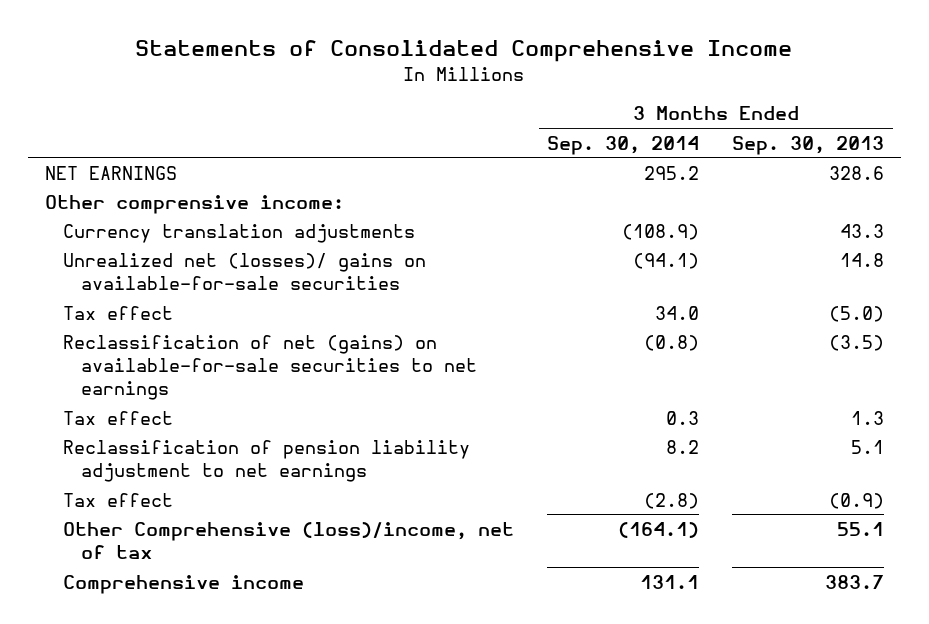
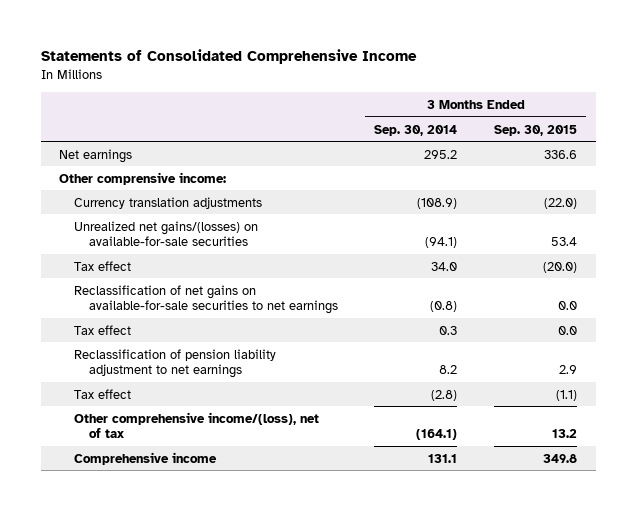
- | 3 Months Ended Sep. 30, 2014 | 3 Months Ended Sep. 30, 2013
+ | 3 Months Ended Sep. 30, 2014 | 3 Months Ended Sep. 30, 2015
- NET EARNINGS | 295.2 | 328.6
+ Net earnings | 295.2 | 336.6
- Unrealized net (losses)/ gains on available-for-sale securities | (94.1) | 14.8
+ Unrealized net gains/(losses) on available-for-sale securities | (94.1) | 53.4
- Reclassification of net (gains) on available-for-sale securities to net earnings | (0.8) | (3.5)
+ Reclassification of net gains on available-for-sale securities to net earnings | (0.8) | 0.0
- Other Comprehensive (loss)/income, net of tax | (164.1) | 55.1
+ Other comprehensive income/(loss), net of tax | (164.1) | 13.2

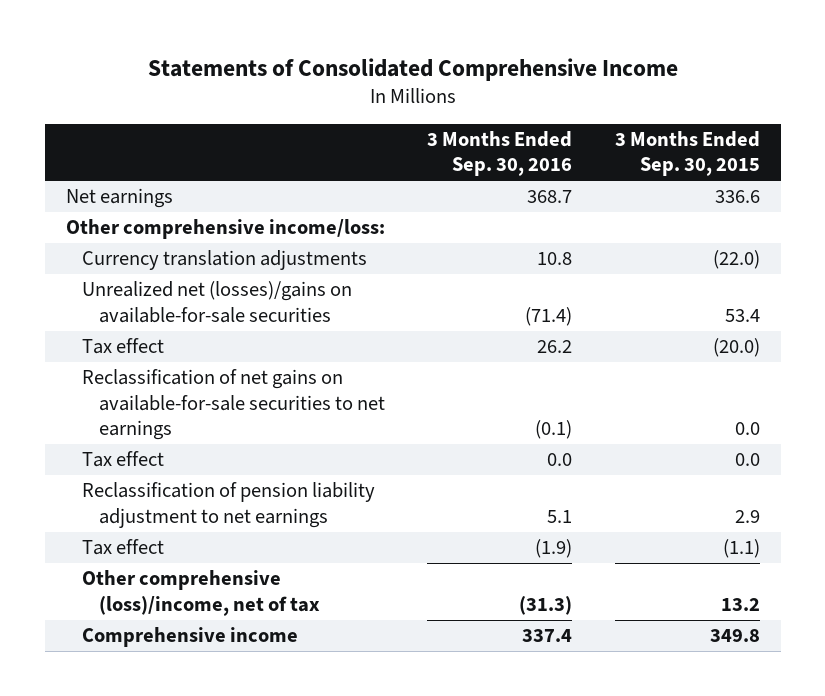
- | 3 Months Ended Sep. 30, 2014 | 3 Months Ended Sep. 30, 2015
+ | 3 Months Ended Sep. 30, 2016 | 3 Months Ended Sep. 30, 2015
- Other comprensive income:
+ Other comprehensive income/loss:
- Unrealized net gains/(losses) on available-for-sale securities | (94.1) | 53.4
+ Unrealized net (losses)/gains on available-for-sale securities | (71.4) | 53.4
- Other comprehensive income/(loss), net of tax | (164.1) | 13.2
+ Other comprehensive (loss)/income, net of tax | (31.3) | 13.2

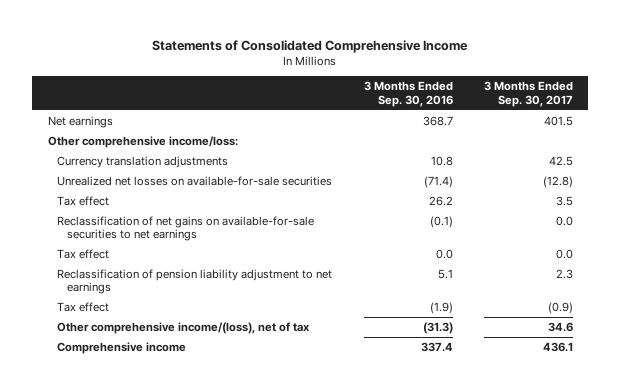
- | 3 Months Ended Sep. 30, 2016 | 3 Months Ended Sep. 30, 2015
+ | 3 Months Ended Sep. 30, 2016 | 3 Months Ended Sep. 30, 2017
- Unrealized net (losses)/gains on available-for-sale securities | (71.4) | 53.4
+ Unrealized net losses on available-for-sale securities | (71.4) | (12.8)
- Other comprehensive (loss)/income, net of tax | (31.3) | 13.2
+ Other comprehensive income/(loss), net of tax | (31.3) | 34.6

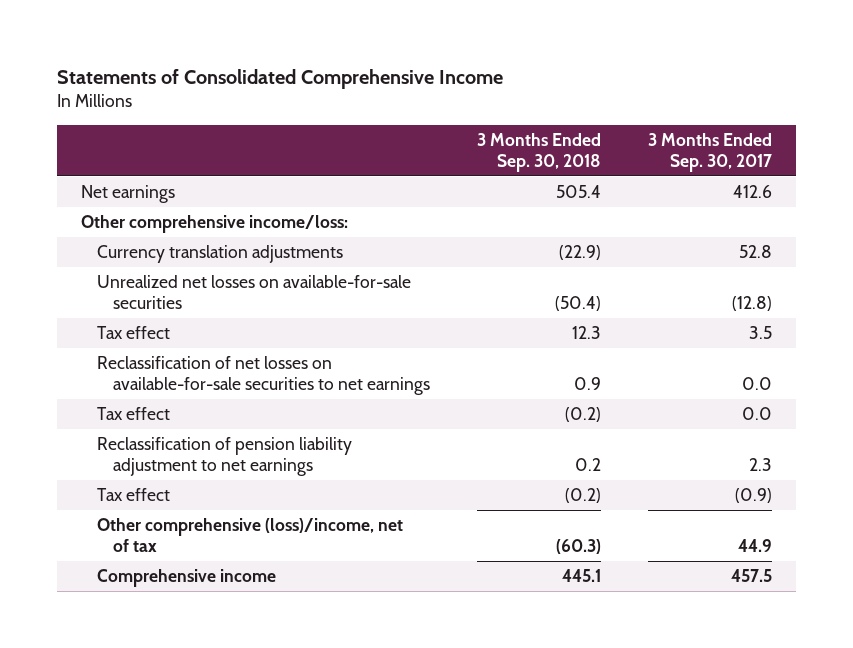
- | 3 Months Ended Sep. 30, 2016 | 3 Months Ended Sep. 30, 2017
+ | 3 Months Ended Sep. 30, 2018 | 3 Months Ended Sep. 30, 2017
- Net earnings | 368.7 | 401.5
+ Net earnings | 505.4 | 412.6
- Currency translation adjustments | 10.8 | 42.5
+ Currency translation adjustments | (22.9) | 52.8
- Reclassification of net gains on available-for-sale securities to net earnings | (0.1) | 0.0
+ Reclassification of net losses on available-for-sale securities to net earnings | 0.9 | 0.0
- Other comprehensive income/(loss), net of tax | (31.3) | 34.6
- Comprehensive income | 337.4 | 436.1
+ Other comprehensive (loss)/income, net of tax | (60.3) | 44.9
+ Comprehensive income | 445.1 | 457.5

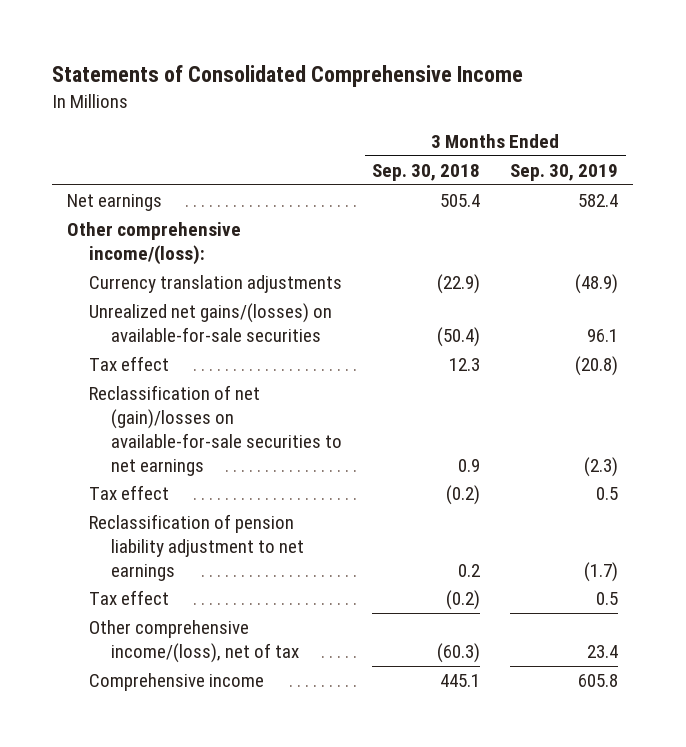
- | 3 Months Ended Sep. 30, 2018 | 3 Months Ended Sep. 30, 2017
+ | 3 Months Ended Sep. 30, 2018 | 3 Months Ended Sep. 30, 2019
- Other comprehensive income/loss:
+ Other comprehensive income/(loss):
- Unrealized net losses on available-for-sale securities | (50.4) | (12.8)
+ Unrealized net gains/(losses) on available-for-sale securities | (50.4) | 96.1
- Reclassification of net losses on available-for-sale securities to net earnings | 0.9 | 0.0
+ Reclassification of net (gain)/losses on available-for-sale securities to net earnings | 0.9 | (2.3)
- Other comprehensive (loss)/income, net of tax | (60.3) | 44.9
+ Other comprehensive income/(loss), net of tax | (60.3) | 23.4

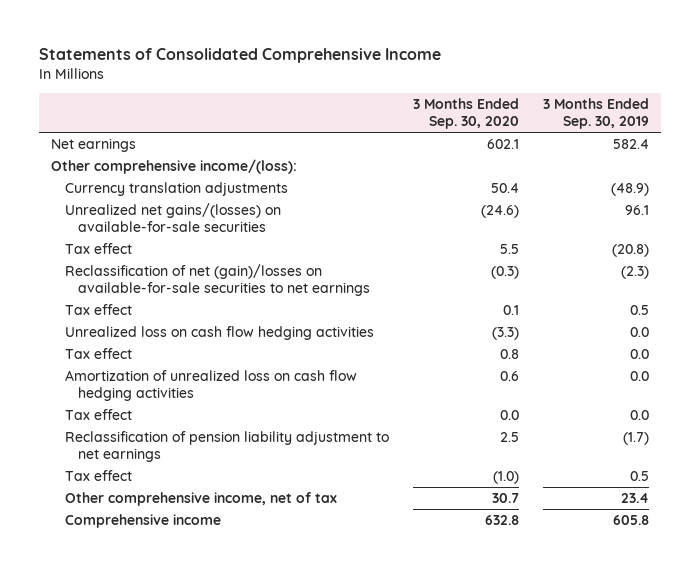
- | 3 Months Ended Sep. 30, 2018 | 3 Months Ended Sep. 30, 2019
+ | 3 Months Ended Sep. 30, 2020 | 3 Months Ended Sep. 30, 2019
+ Unrealized loss on cash flow hedging activities | (3.3) | 0.0
+ Tax effect | 0.8 | 0.0
+ Amortization of unrealized loss on cash flow hedging activities | 0.6 | 0.0
+ Tax effect | 0.0 | 0.0
- Other comprehensive income/(loss), net of tax | (60.3) | 23.4
+ Other comprehensive income, net of tax | 30.7 | 23.4

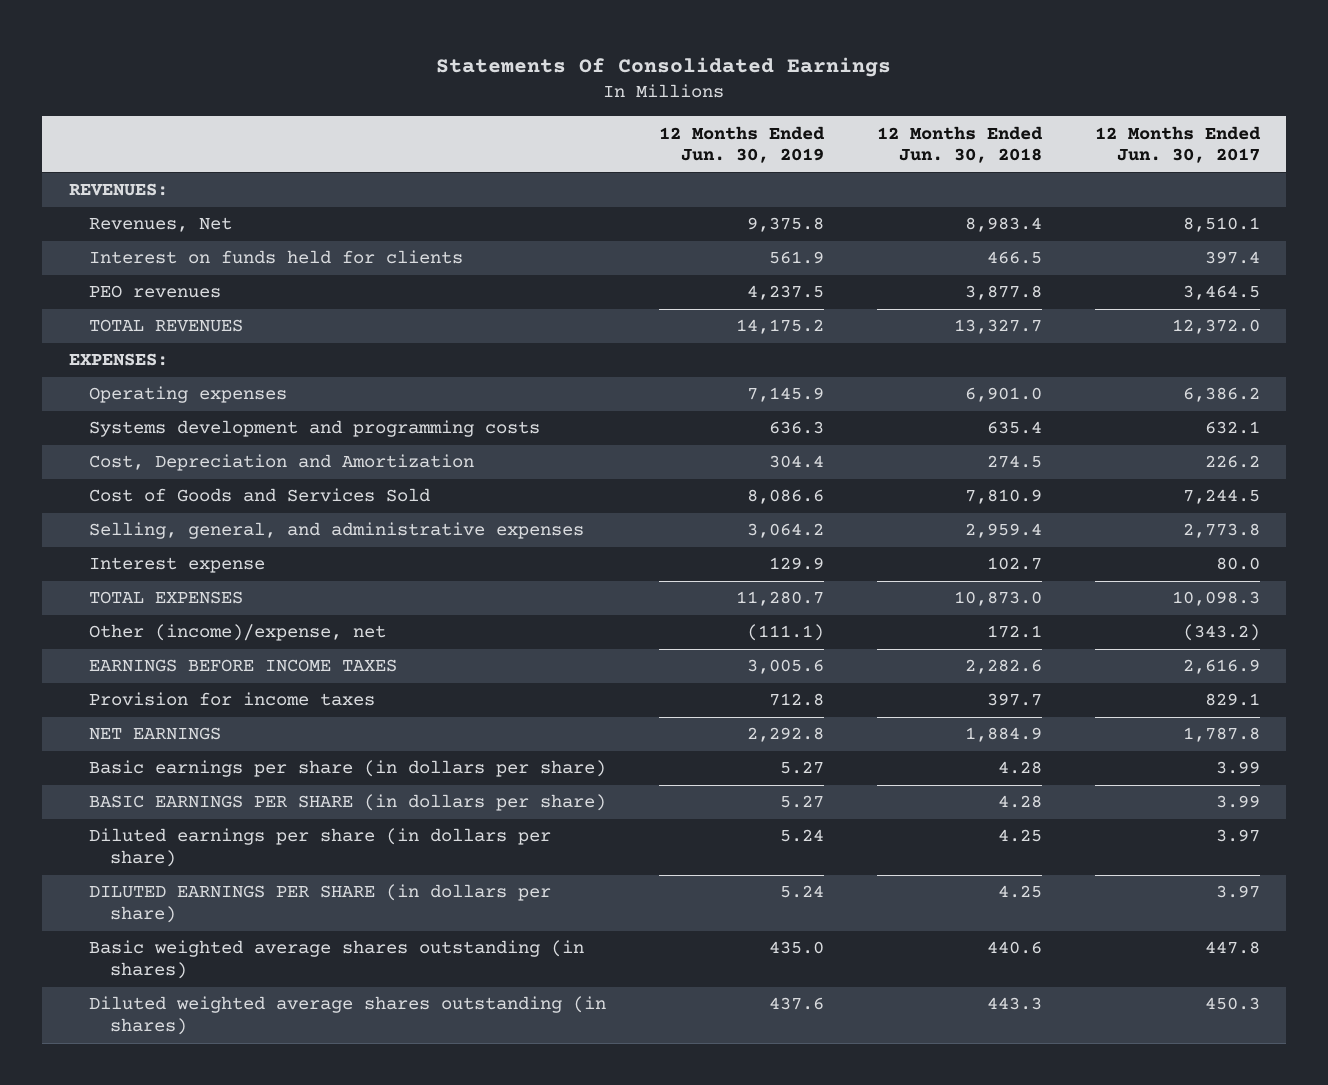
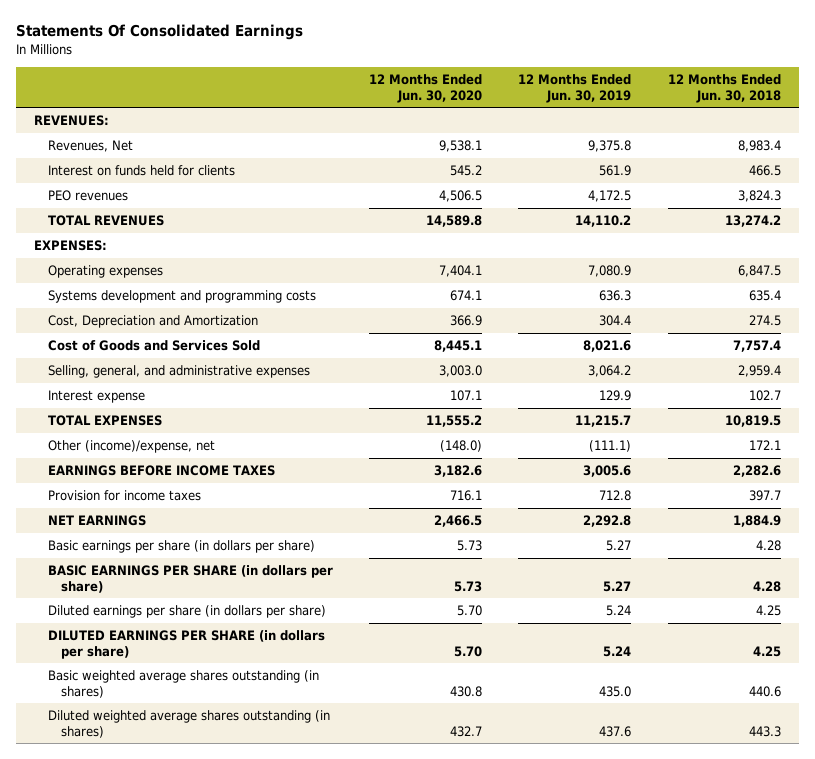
- | 12 Months Ended Jun. 30, 2019 | 12 Months Ended Jun. 30, 2018 | 12 Months Ended Jun. 30, 2017
+ | 12 Months Ended Jun. 30, 2020 | 12 Months Ended Jun. 30, 2019 | 12 Months Ended Jun. 30, 2018
- PEO revenues | 4,237.5 | 3,877.8 | 3,464.5
- TOTAL REVENUES | 14,175.2 | 13,327.7 | 12,372.0
+ PEO revenues | 4,506.5 | 4,172.5 | 3,824.3
+ TOTAL REVENUES | 14,589.8 | 14,110.2 | 13,274.2
- Operating expenses | 7,145.9 | 6,901.0 | 6,386.2
+ Operating expenses | 7,404.1 | 7,080.9 | 6,847.5
- Cost of Goods and Services Sold | 8,086.6 | 7,810.9 | 7,244.5
+ Cost of Goods and Services Sold | 8,445.1 | 8,021.6 | 7,757.4
- TOTAL EXPENSES | 11,280.7 | 10,873.0 | 10,098.3
+ TOTAL EXPENSES | 11,555.2 | 11,215.7 | 10,819.5

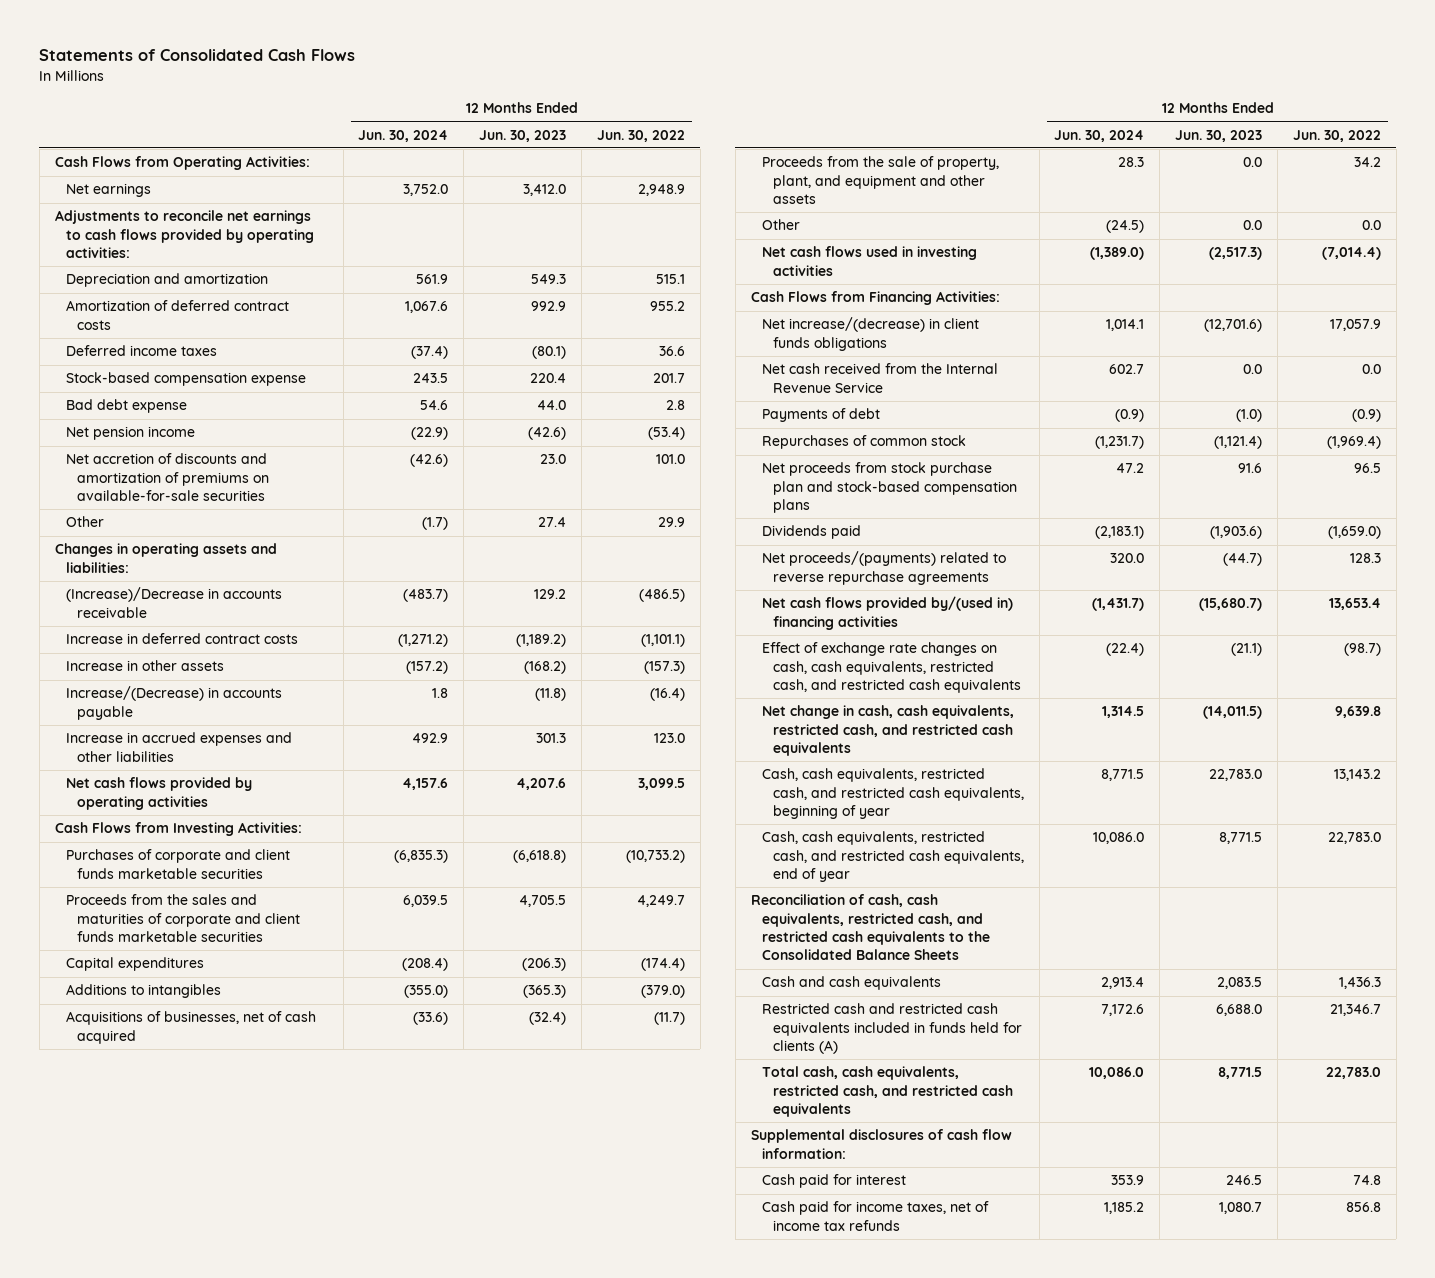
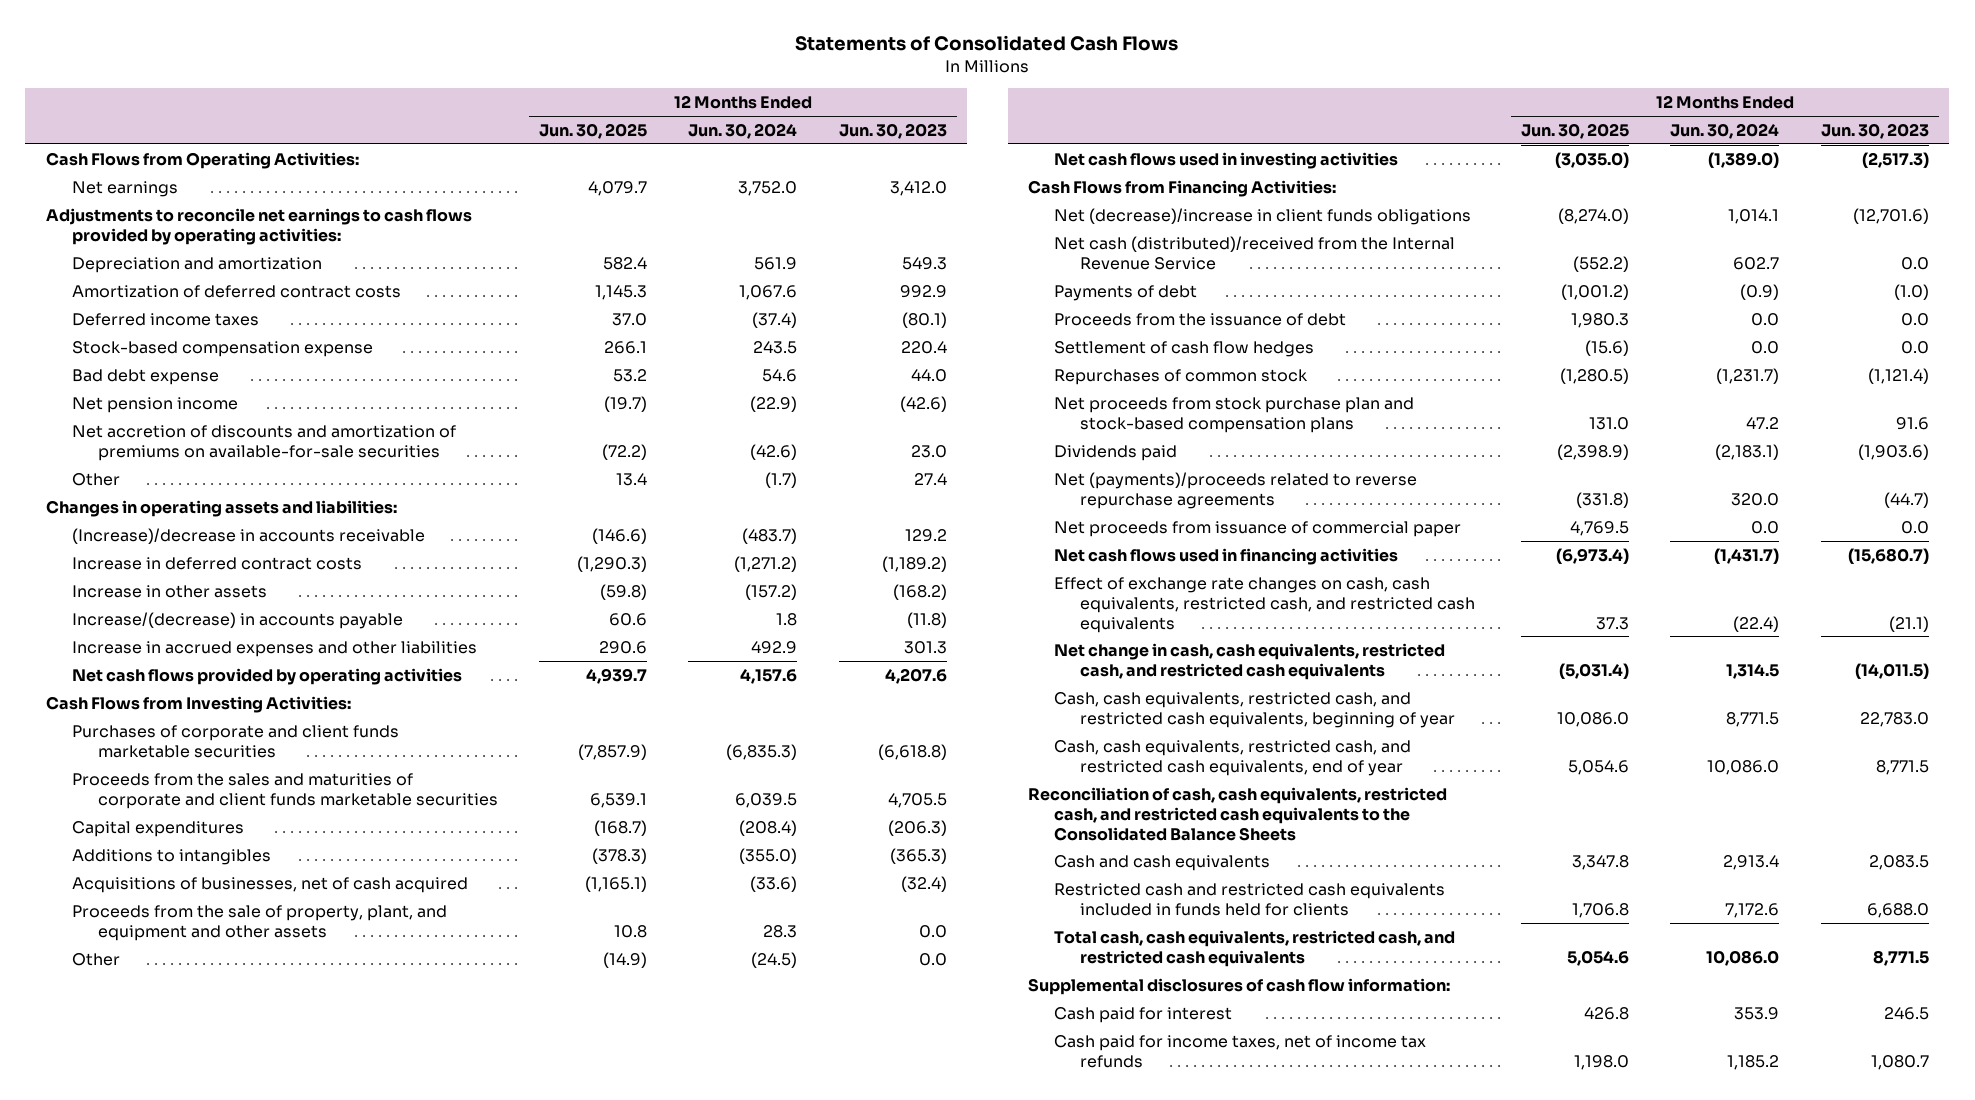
- | 12 Months Ended Jun. 30, 2024 | 12 Months Ended Jun. 30, 2023 | 12 Months Ended Jun. 30, 2022
+ | 12 Months Ended Jun. 30, 2025 | 12 Months Ended Jun. 30, 2024 | 12 Months Ended Jun. 30, 2023
- (Increase)/Decrease in accounts receivable | (483.7) | 129.2 | (486.5)
+ (Increase)/decrease in accounts receivable | (146.6) | (483.7) | 129.2
- Increase/(Decrease) in accounts payable | 1.8 | (11.8) | (16.4)
+ Increase/(decrease) in accounts payable | 60.6 | 1.8 | (11.8)
- Net increase/(decrease) in client funds obligations | 1,014.1 | (12,701.6) | 17,057.9
- Net cash received from the Internal Revenue Service | 602.7 | 0.0 | 0.0
+ Net (decrease)/increase in client funds obligations | (8,274.0) | 1,014.1 | (12,701.6)
+ Net cash (distributed)/received from the Internal Revenue Service | (552.2) | 602.7 | 0.0
+ Proceeds from the issuance of debt | 1,980.3 | 0.0 | 0.0
+ Settlement of cash flow hedges | (15.6) | 0.0 | 0.0
- Net proceeds/(payments) related to reverse repurchase agreements | 320.0 | (44.7) | 128.3
- Net cash flows provided by/(used in) financing activities | (1,431.7) | (15,680.7) | 13,653.4
+ Net (payments)/proceeds related to reverse repurchase agreements | (331.8) | 320.0 | (44.7)
+ Net proceeds from issuance of commercial paper | 4,769.5 | 0.0 | 0.0
+ Net cash flows used in financing activities | (6,973.4) | (1,431.7) | (15,680.7)
- Restricted cash and restricted cash equivalents included in funds held for clients (A) | 7,172.6 | 6,688.0 | 21,346.7
+ Restricted cash and restricted cash equivalents included in funds held for clients | 1,706.8 | 7,172.6 | 6,688.0

